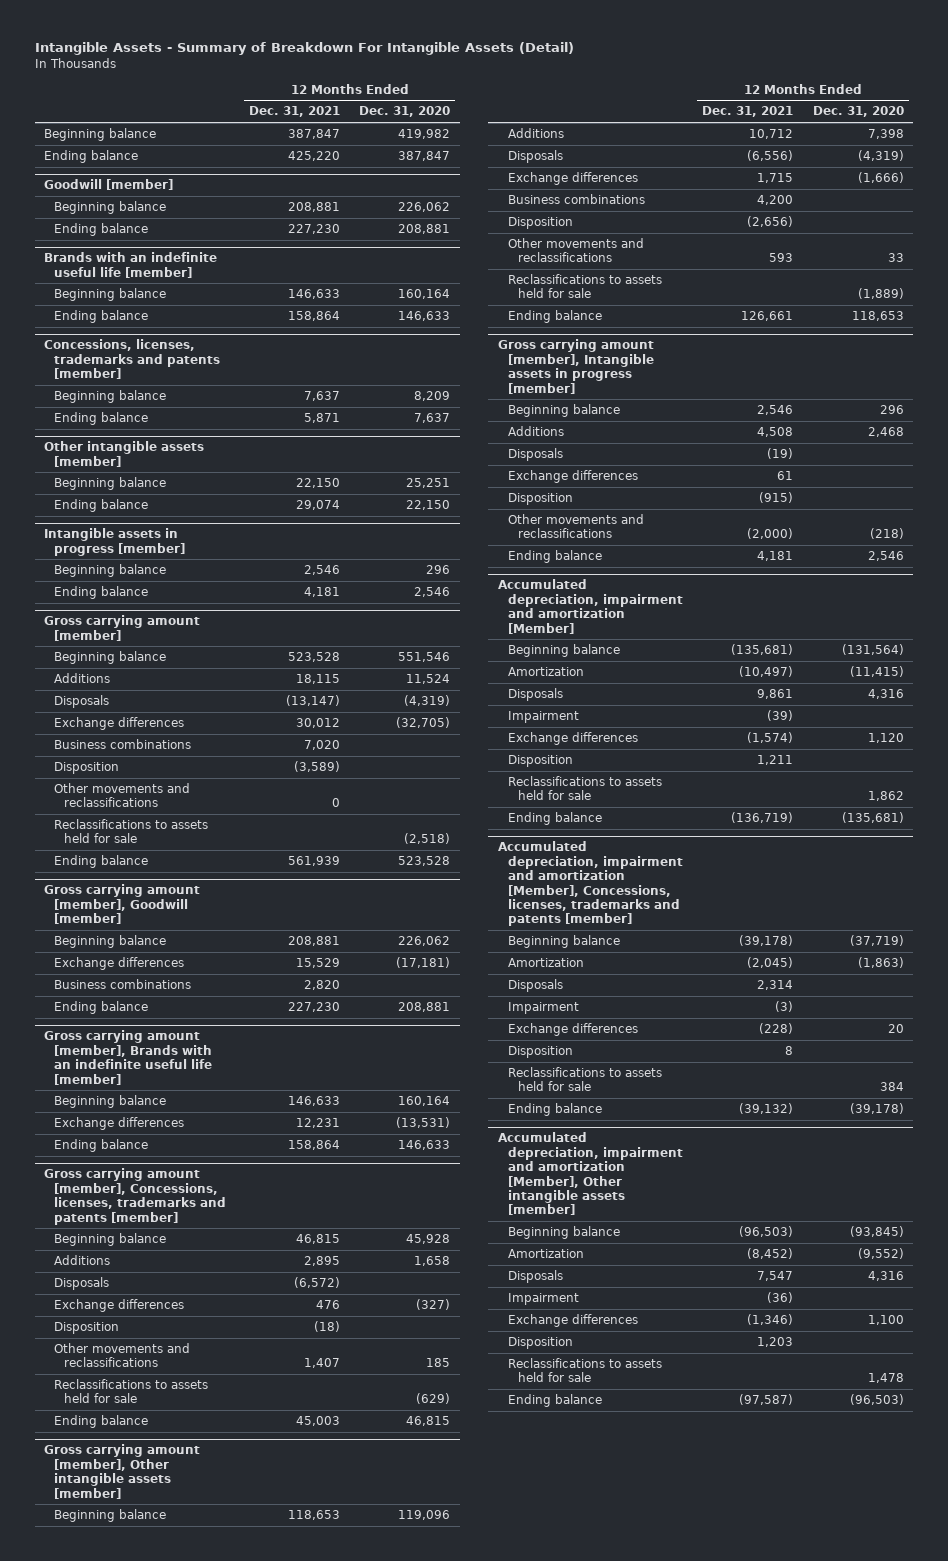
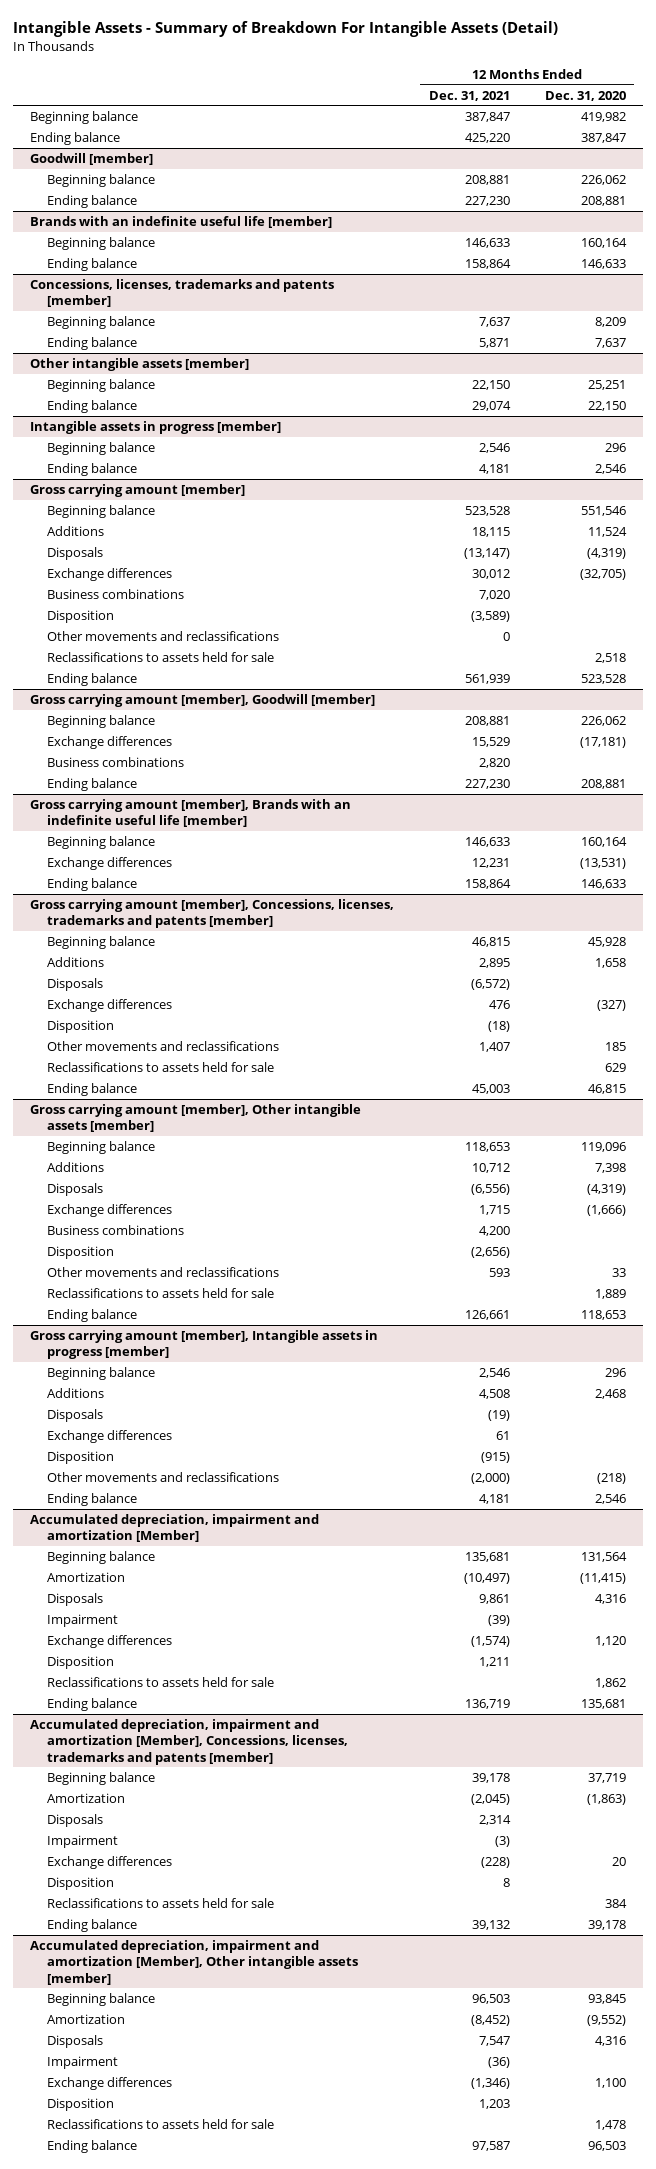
@ Gross carrying amount [member]
- Reclassifications to assets held for sale | | (2,518)
+ Reclassifications to assets held for sale | | 2,518
@ Gross carrying amount [member], Concessions, licenses, trademarks and patents [member]
- Reclassifications to assets held for sale | | (629)
+ Reclassifications to assets held for sale | | 629
@ Gross carrying amount [member], Other intangible assets [member]
- Reclassifications to assets held for sale | | (1,889)
+ Reclassifications to assets held for sale | | 1,889
@ Accumulated depreciation, impairment and amortization [Member]
- Beginning balance | (135,681) | (131,564)
+ Beginning balance | 135,681 | 131,564
- Ending balance | (136,719) | (135,681)
+ Ending balance | 136,719 | 135,681
@ Accumulated depreciation, impairment and amortization [Member], Concessions, licenses, trademarks and patents [member]
- Beginning balance | (39,178) | (37,719)
+ Beginning balance | 39,178 | 37,719
- Ending balance | (39,132) | (39,178)
+ Ending balance | 39,132 | 39,178
@ Accumulated depreciation, impairment and amortization [Member], Other intangible assets [member]
- Beginning balance | (96,503) | (93,845)
+ Beginning balance | 96,503 | 93,845
- Ending balance | (97,587) | (96,503)
+ Ending balance | 97,587 | 96,503

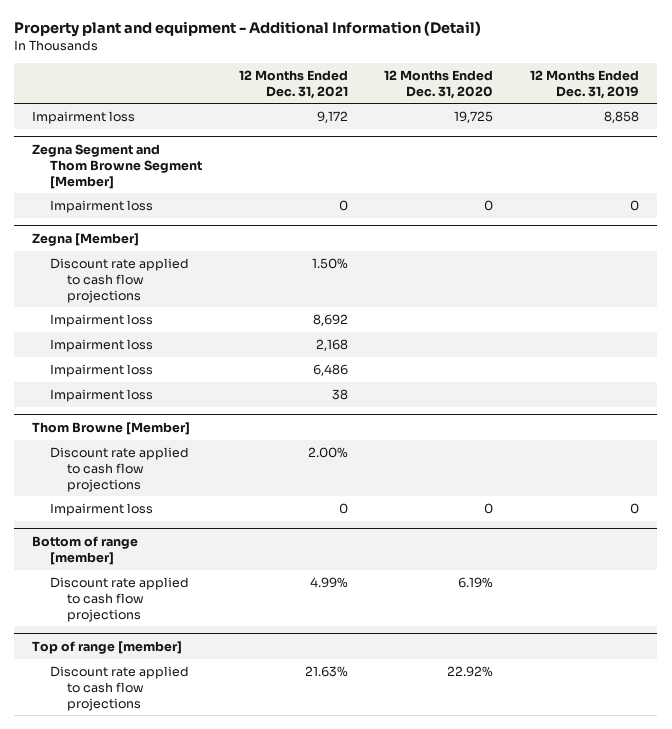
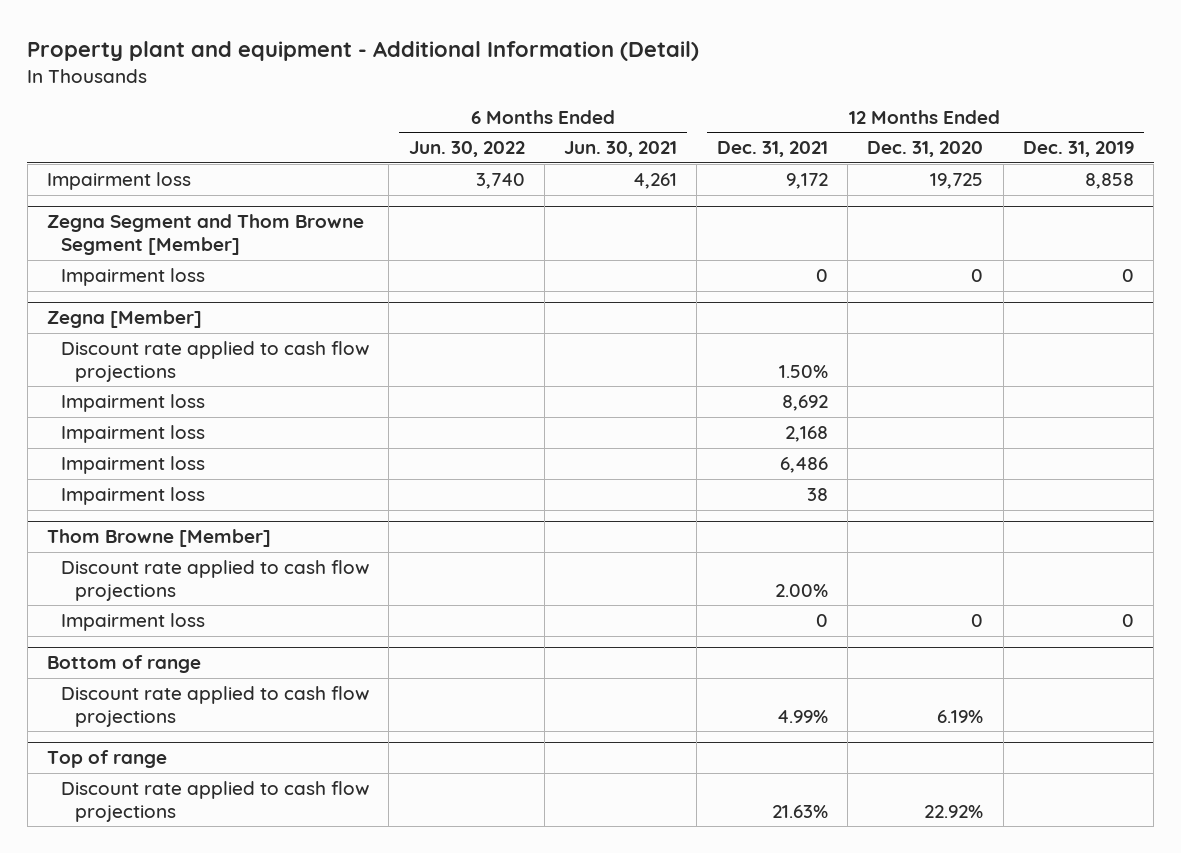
- | 12 Months Ended Dec. 31, 2021 | 12 Months Ended Dec. 31, 2020 | 12 Months Ended Dec. 31, 2019
+ | 6 Months Ended Jun. 30, 2022 | 6 Months Ended Jun. 30, 2021 | 12 Months Ended Dec. 31, 2021 | 12 Months Ended Dec. 31, 2020 | 12 Months Ended Dec. 31, 2019
- Bottom of range [member]
+ Bottom of range
- Top of range [member]
+ Top of range

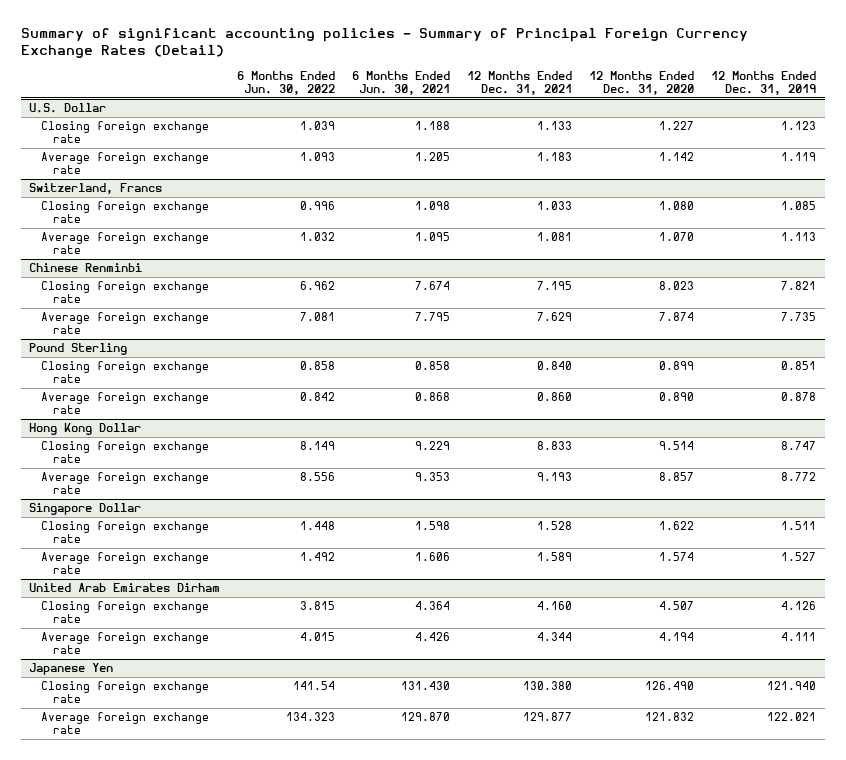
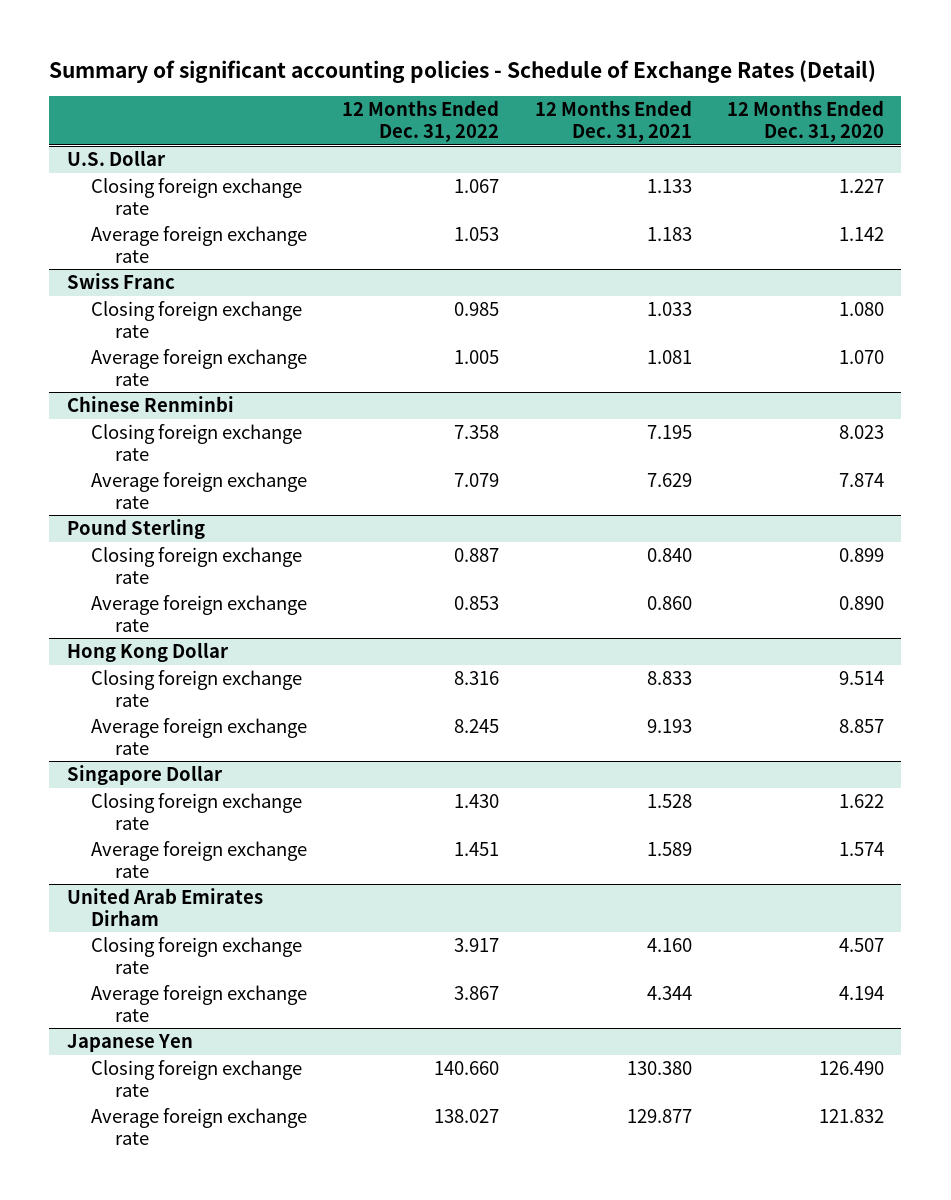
- Summary of significant accounting policies - Summary of Principal Foreign Currency Exchange Rates (Detail)
+ Summary of significant accounting policies - Schedule of Exchange Rates (Detail)
- | 6 Months Ended Jun. 30, 2022 | 6 Months Ended Jun. 30, 2021 | 12 Months Ended Dec. 31, 2021 | 12 Months Ended Dec. 31, 2020 | 12 Months Ended Dec. 31, 2019
+ | 12 Months Ended Dec. 31, 2022 | 12 Months Ended Dec. 31, 2021 | 12 Months Ended Dec. 31, 2020
- Switzerland, Francs
+ Swiss Franc

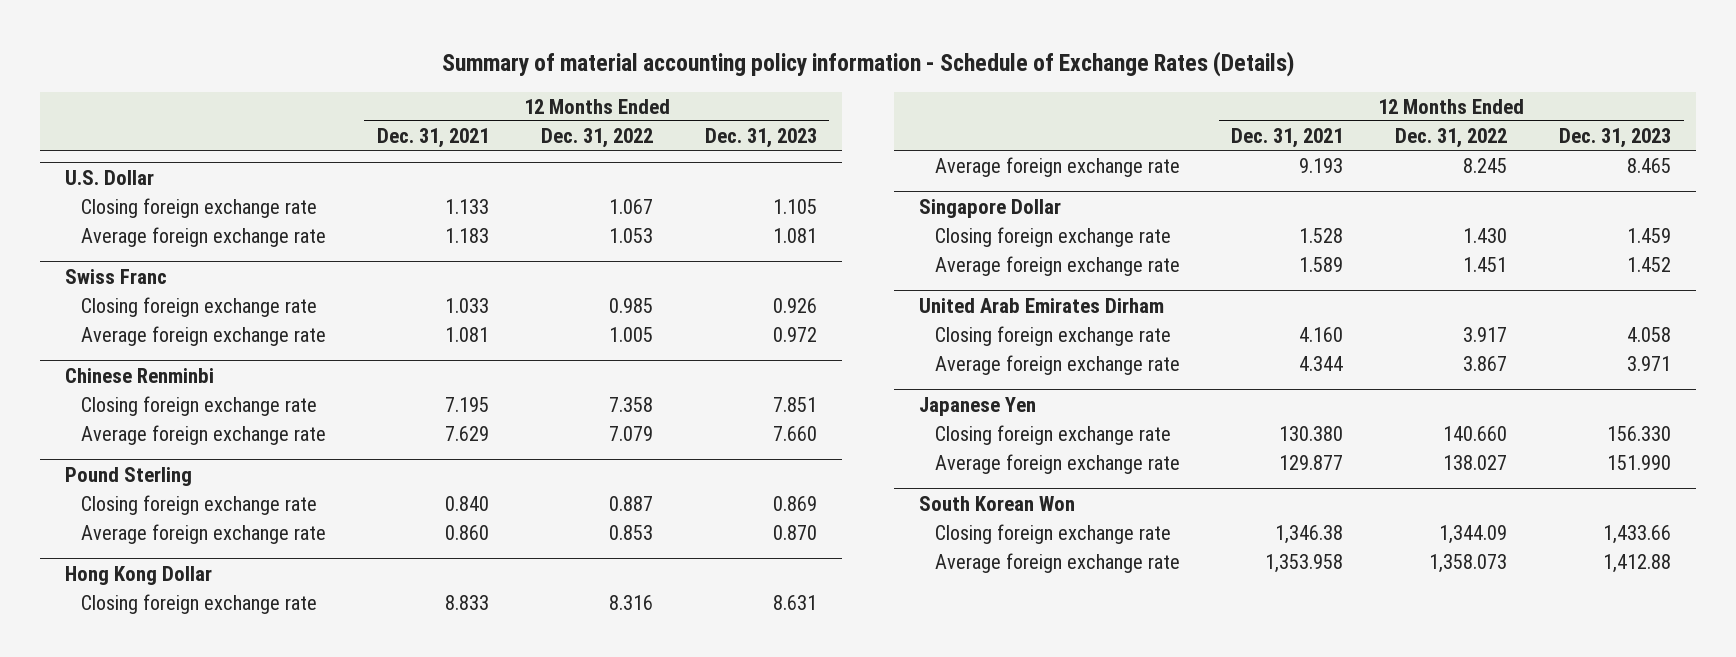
- Summary of significant accounting policies - Schedule of Exchange Rates (Detail)
+ Summary of material accounting policy information - Schedule of Exchange Rates (Details)
- | 12 Months Ended Dec. 31, 2022 | 12 Months Ended Dec. 31, 2021 | 12 Months Ended Dec. 31, 2020
+ | 12 Months Ended Dec. 31, 2021 | 12 Months Ended Dec. 31, 2022 | 12 Months Ended Dec. 31, 2023
+ South Korean Won
+ Closing foreign exchange rate | 1,346.38 | 1,344.09 | 1,433.66
+ Average foreign exchange rate | 1,353.958 | 1,358.073 | 1,412.88

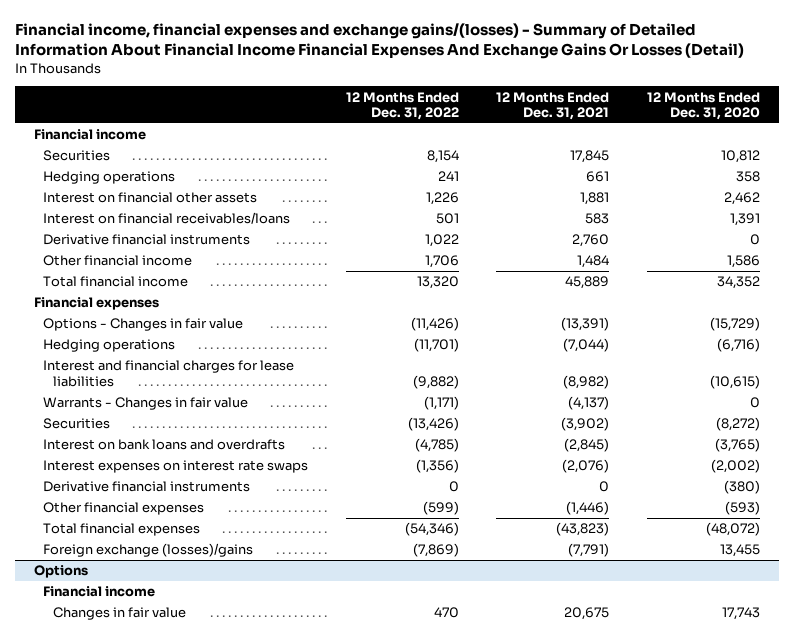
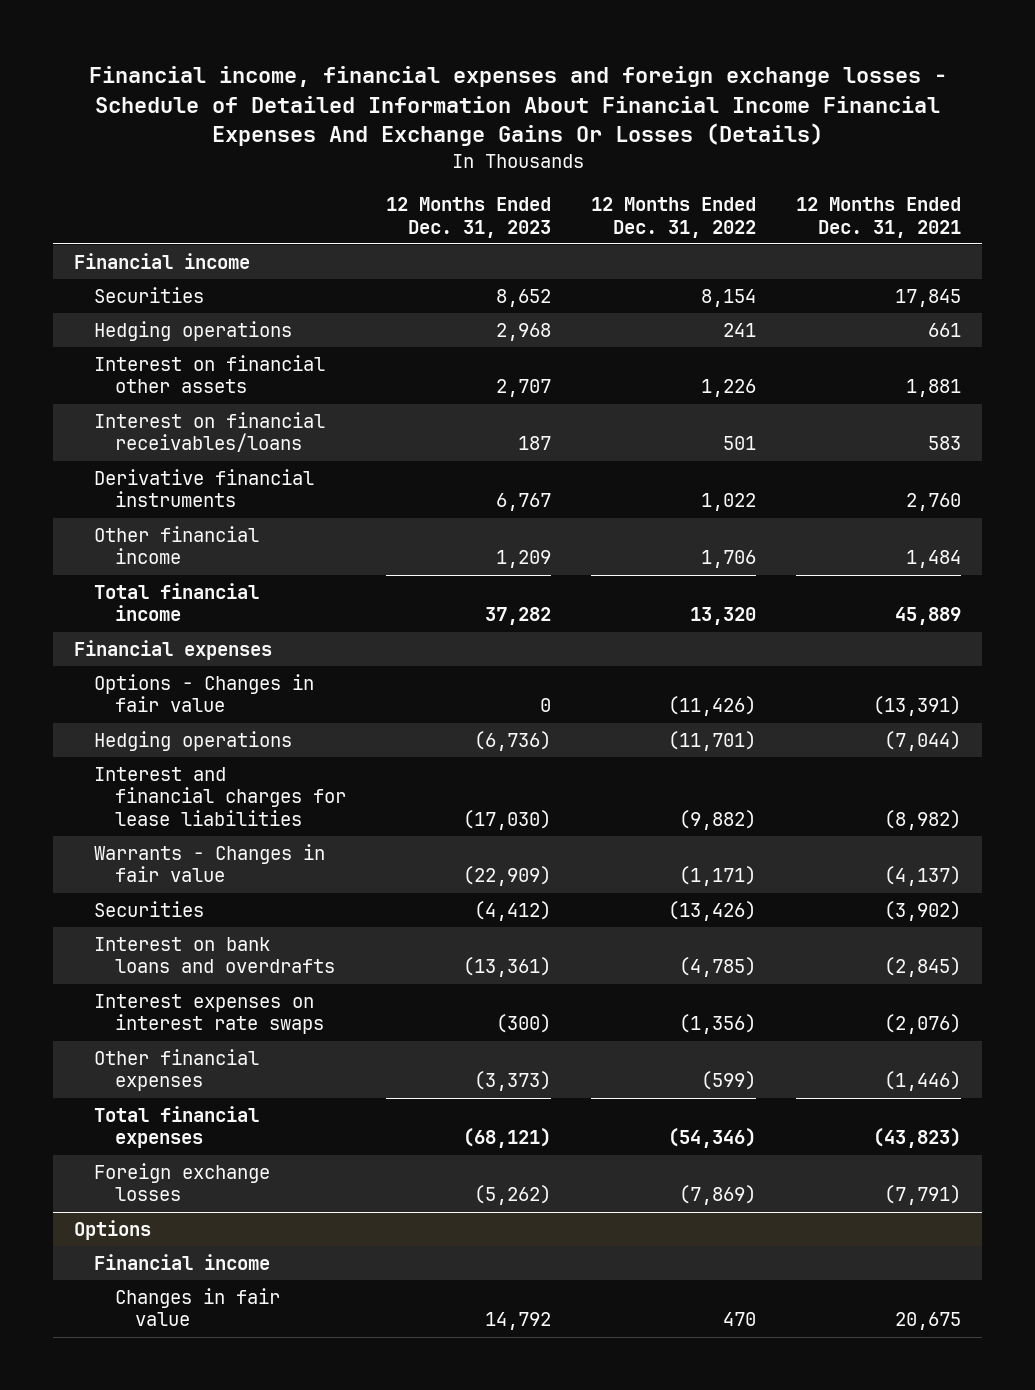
- Financial income, financial expenses and exchange gains/(losses) - Summary of Detailed Information About Financial Income Financial Expenses And Exchange Gains Or Losses (Detail)
+ Financial income, financial expenses and foreign exchange losses - Schedule of Detailed Information About Financial Income Financial Expenses And Exchange Gains Or Losses (Details)
- | 12 Months Ended Dec. 31, 2022 | 12 Months Ended Dec. 31, 2021 | 12 Months Ended Dec. 31, 2020
+ | 12 Months Ended Dec. 31, 2023 | 12 Months Ended Dec. 31, 2022 | 12 Months Ended Dec. 31, 2021
- Derivative financial instruments | 0 | 0 | (380)
- Foreign exchange (losses)/gains | (7,869) | (7,791) | 13,455
+ Foreign exchange losses | (5,262) | (7,869) | (7,791)

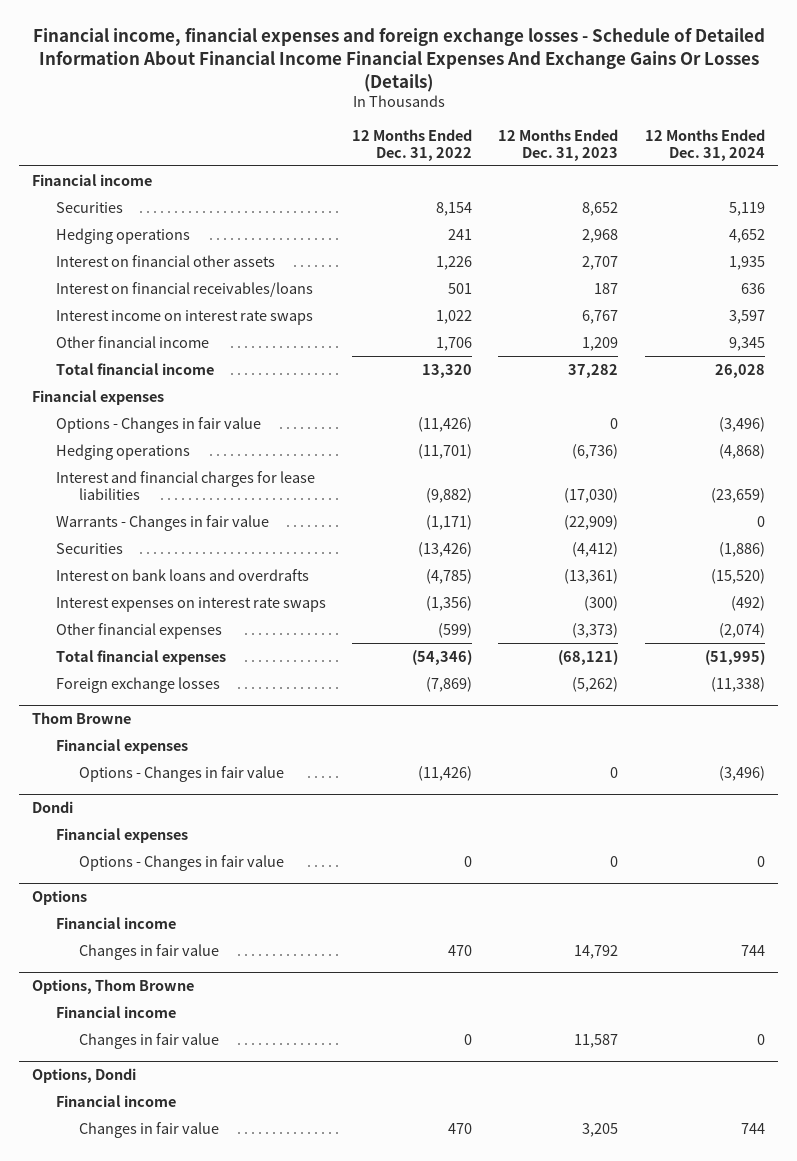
- | 12 Months Ended Dec. 31, 2023 | 12 Months Ended Dec. 31, 2022 | 12 Months Ended Dec. 31, 2021
+ | 12 Months Ended Dec. 31, 2022 | 12 Months Ended Dec. 31, 2023 | 12 Months Ended Dec. 31, 2024
- Derivative financial instruments | 6,767 | 1,022 | 2,760
+ Interest income on interest rate swaps | 1,022 | 6,767 | 3,597
+ Thom Browne
+ Financial expenses
+ Options - Changes in fair value | (11,426) | 0 | (3,496)
+ Dondi
+ Financial expenses
+ Options - Changes in fair value | 0 | 0 | 0
+ Options, Thom Browne
+ Financial income
+ Changes in fair value | 0 | 11,587 | 0
+ Options, Dondi
+ Financial income
+ Changes in fair value | 470 | 3,205 | 744

